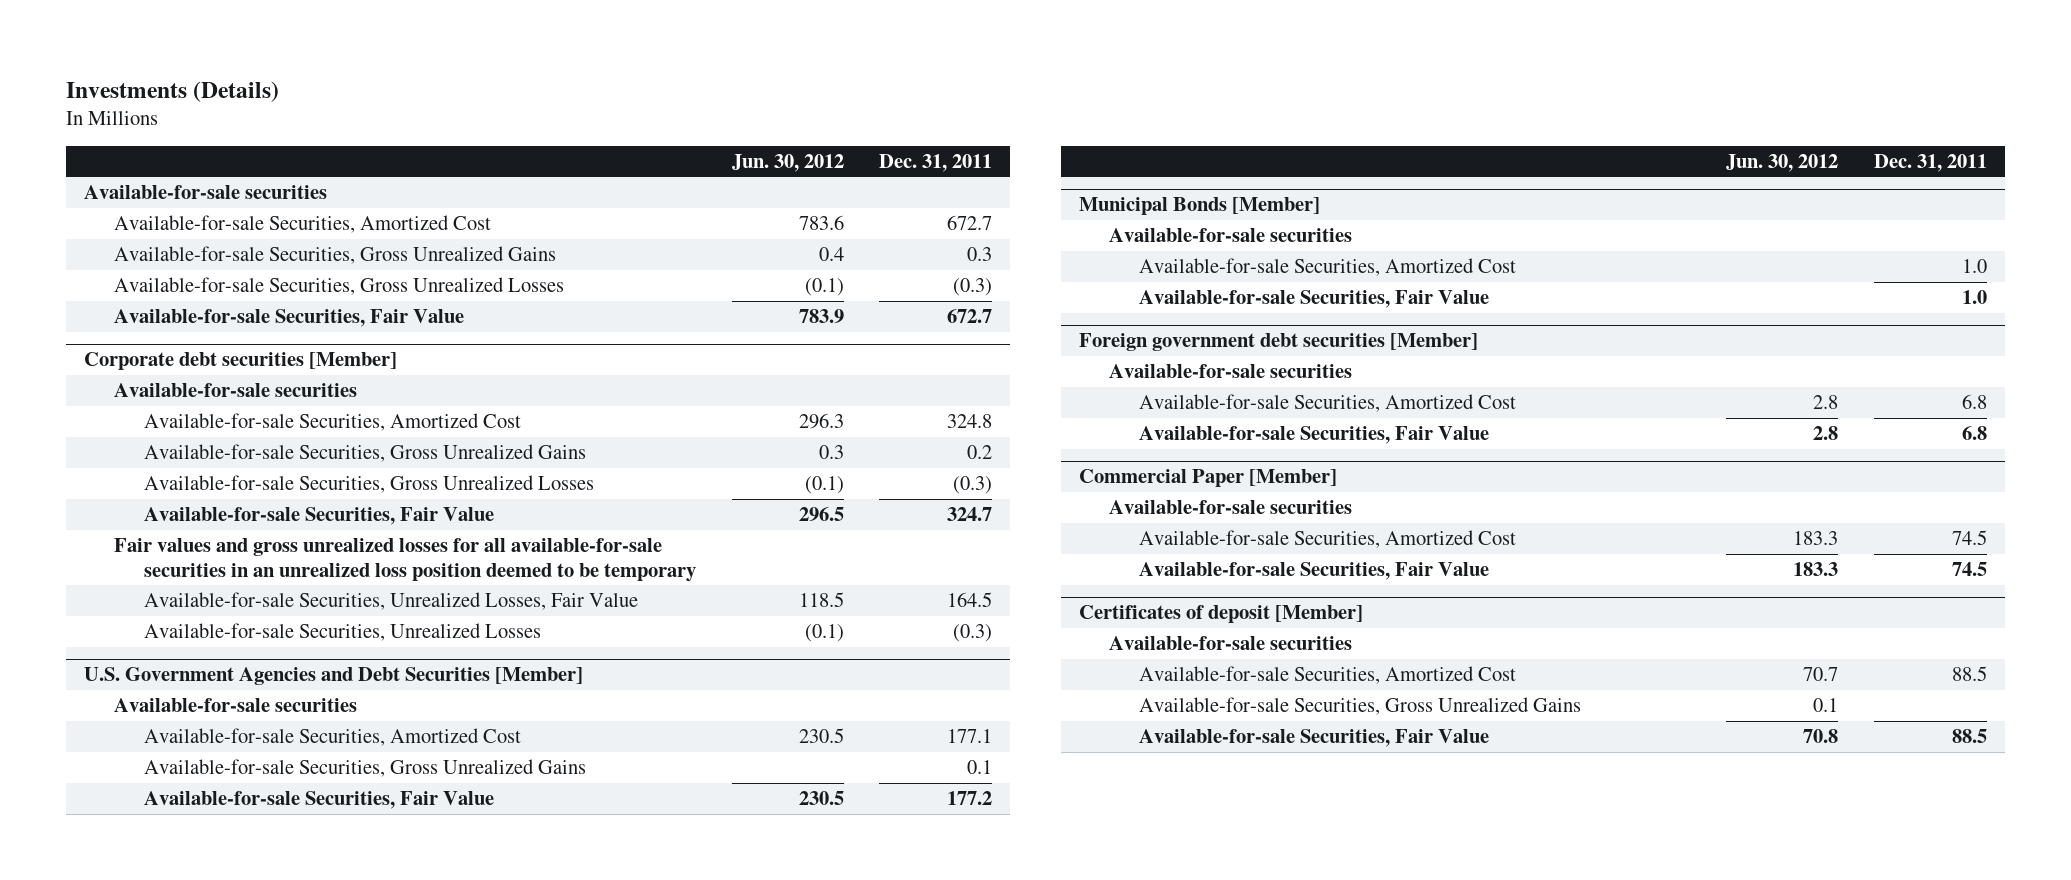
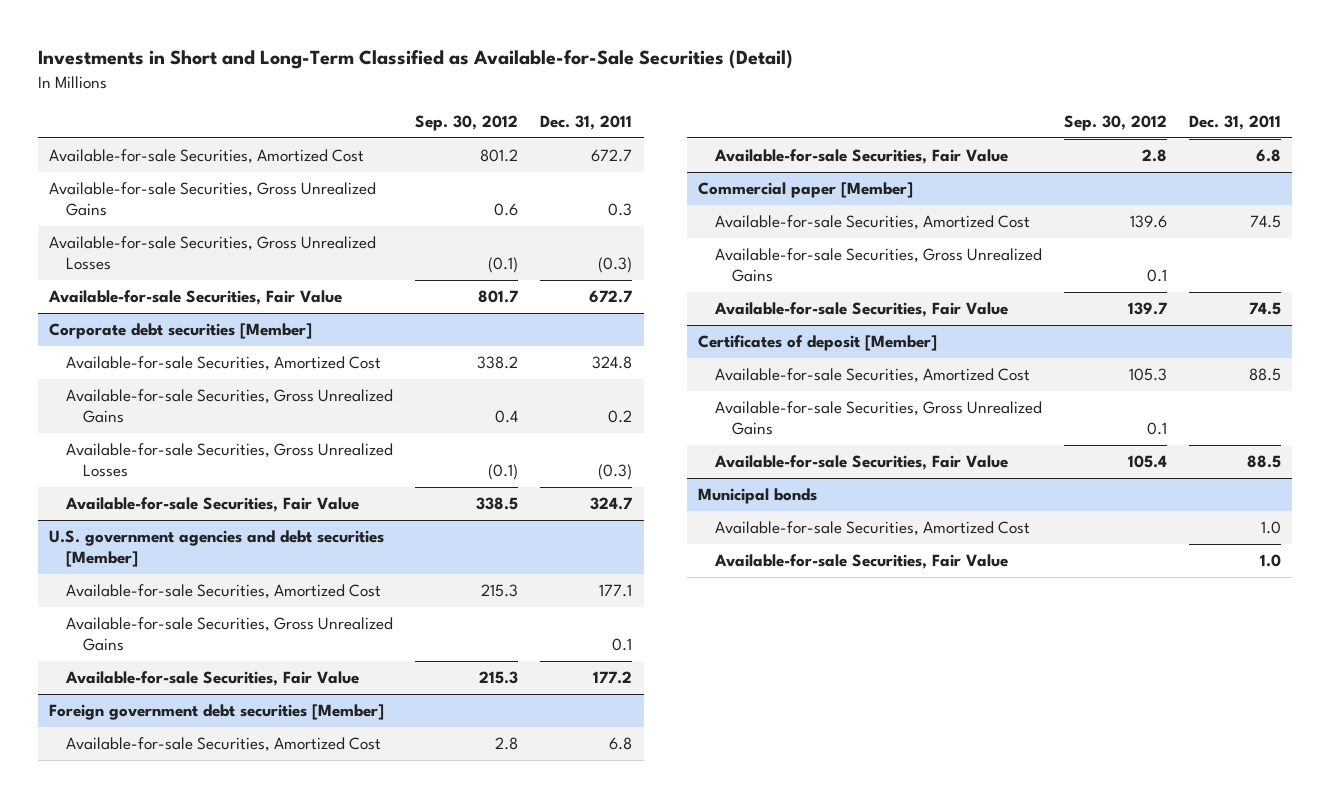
- Investments (Details)
+ Investments in Short and Long-Term Classified as Available-for-Sale Securities (Detail)
- | Jun. 30, 2012 | Dec. 31, 2011
+ | Sep. 30, 2012 | Dec. 31, 2011
- Available-for-sale securities
@ Corporate debt securities [Member]
- Available-for-sale securities
- Fair values and gross unrealized losses for all available-for-sale securities in an unrealized loss position deemed to be temporary
- Available-for-sale Securities, Unrealized Losses, Fair Value | 118.5 | 164.5
- Available-for-sale Securities, Unrealized Losses | (0.1) | (0.3)
- U.S. Government Agencies and Debt Securities [Member]
- Available-for-sale securities
+ U.S. government agencies and debt securities [Member]
- Municipal Bonds [Member]
- Available-for-sale securities
- Available-for-sale Securities, Amortized Cost | | 1.0
- Available-for-sale Securities, Fair Value | | 1.0
@ Foreign government debt securities [Member]
- Available-for-sale securities
- Commercial Paper [Member]
- Available-for-sale securities
+ Commercial paper [Member]
+ Available-for-sale Securities, Gross Unrealized Gains | 0.1 |
@ Certificates of deposit [Member]
- Available-for-sale securities
+ Municipal bonds
+ Available-for-sale Securities, Amortized Cost | | 1.0
+ Available-for-sale Securities, Fair Value | | 1.0

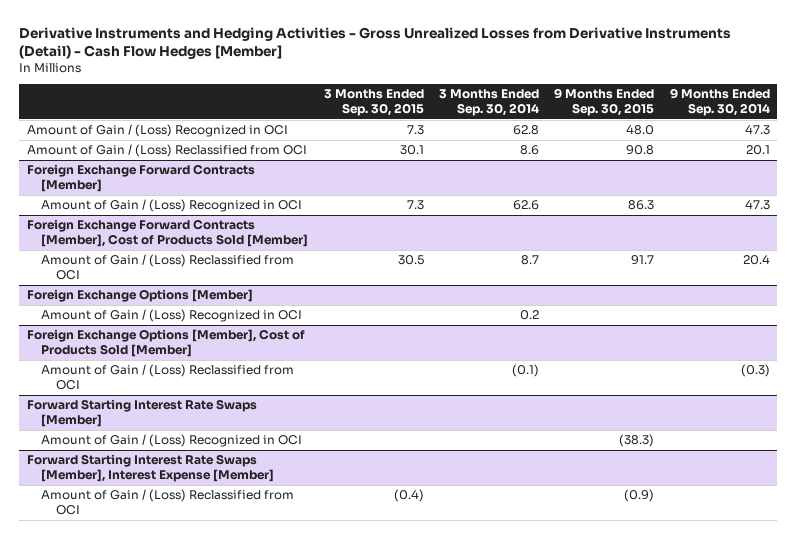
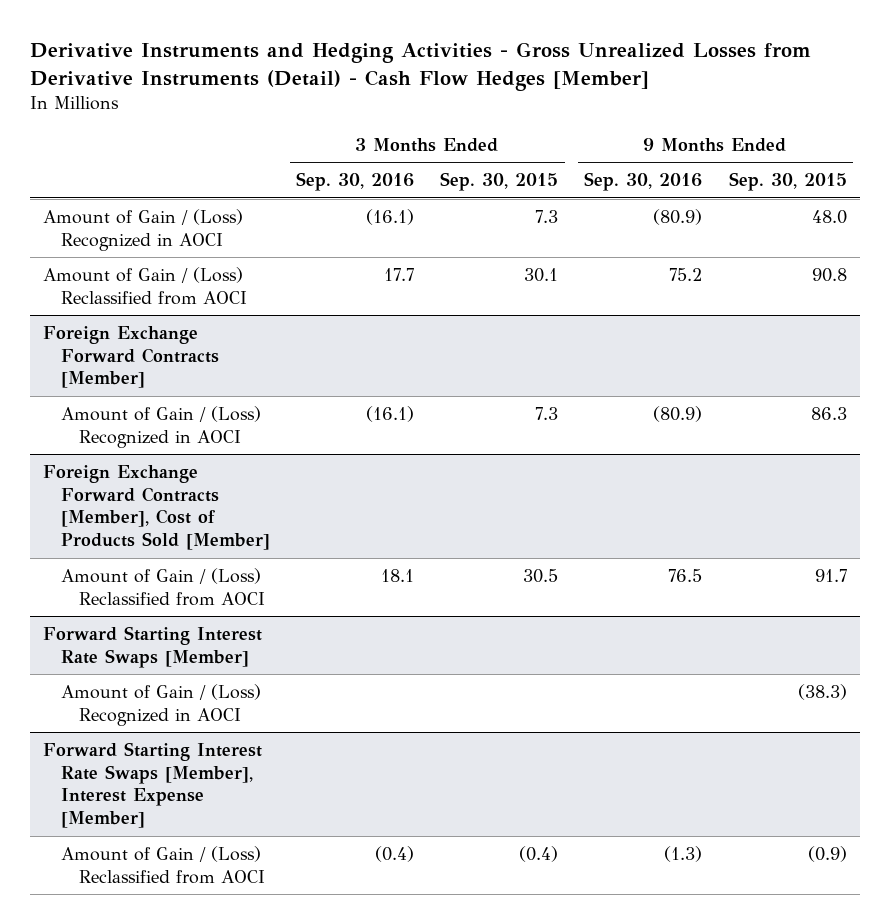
- | 3 Months Ended Sep. 30, 2015 | 3 Months Ended Sep. 30, 2014 | 9 Months Ended Sep. 30, 2015 | 9 Months Ended Sep. 30, 2014
+ | 3 Months Ended Sep. 30, 2016 | 3 Months Ended Sep. 30, 2015 | 9 Months Ended Sep. 30, 2016 | 9 Months Ended Sep. 30, 2015
- Amount of Gain / (Loss) Recognized in OCI | 7.3 | 62.8 | 48.0 | 47.3
- Amount of Gain / (Loss) Reclassified from OCI | 30.1 | 8.6 | 90.8 | 20.1
+ Amount of Gain / (Loss) Recognized in AOCI | (16.1) | 7.3 | (80.9) | 48.0
+ Amount of Gain / (Loss) Reclassified from AOCI | 17.7 | 30.1 | 75.2 | 90.8
@ Foreign Exchange Forward Contracts [Member]
- Amount of Gain / (Loss) Recognized in OCI | 7.3 | 62.6 | 86.3 | 47.3
+ Amount of Gain / (Loss) Recognized in AOCI | (16.1) | 7.3 | (80.9) | 86.3
@ Foreign Exchange Forward Contracts [Member], Cost of Products Sold [Member]
- Amount of Gain / (Loss) Reclassified from OCI | 30.5 | 8.7 | 91.7 | 20.4
- Foreign Exchange Options [Member]
- Amount of Gain / (Loss) Recognized in OCI | | 0.2 | |
- Foreign Exchange Options [Member], Cost of Products Sold [Member]
- Amount of Gain / (Loss) Reclassified from OCI | | (0.1) | | (0.3)
@ Foreign Exchange Forward Contracts [Member], Cost of Products Sold [Member]
+ Amount of Gain / (Loss) Reclassified from AOCI | 18.1 | 30.5 | 76.5 | 91.7
@ Forward Starting Interest Rate Swaps [Member]
- Amount of Gain / (Loss) Recognized in OCI | | | (38.3) |
+ Amount of Gain / (Loss) Recognized in AOCI | | | | (38.3)
@ Forward Starting Interest Rate Swaps [Member], Interest Expense [Member]
- Amount of Gain / (Loss) Reclassified from OCI | (0.4) | | (0.9) |
+ Amount of Gain / (Loss) Reclassified from AOCI | (0.4) | (0.4) | (1.3) | (0.9)

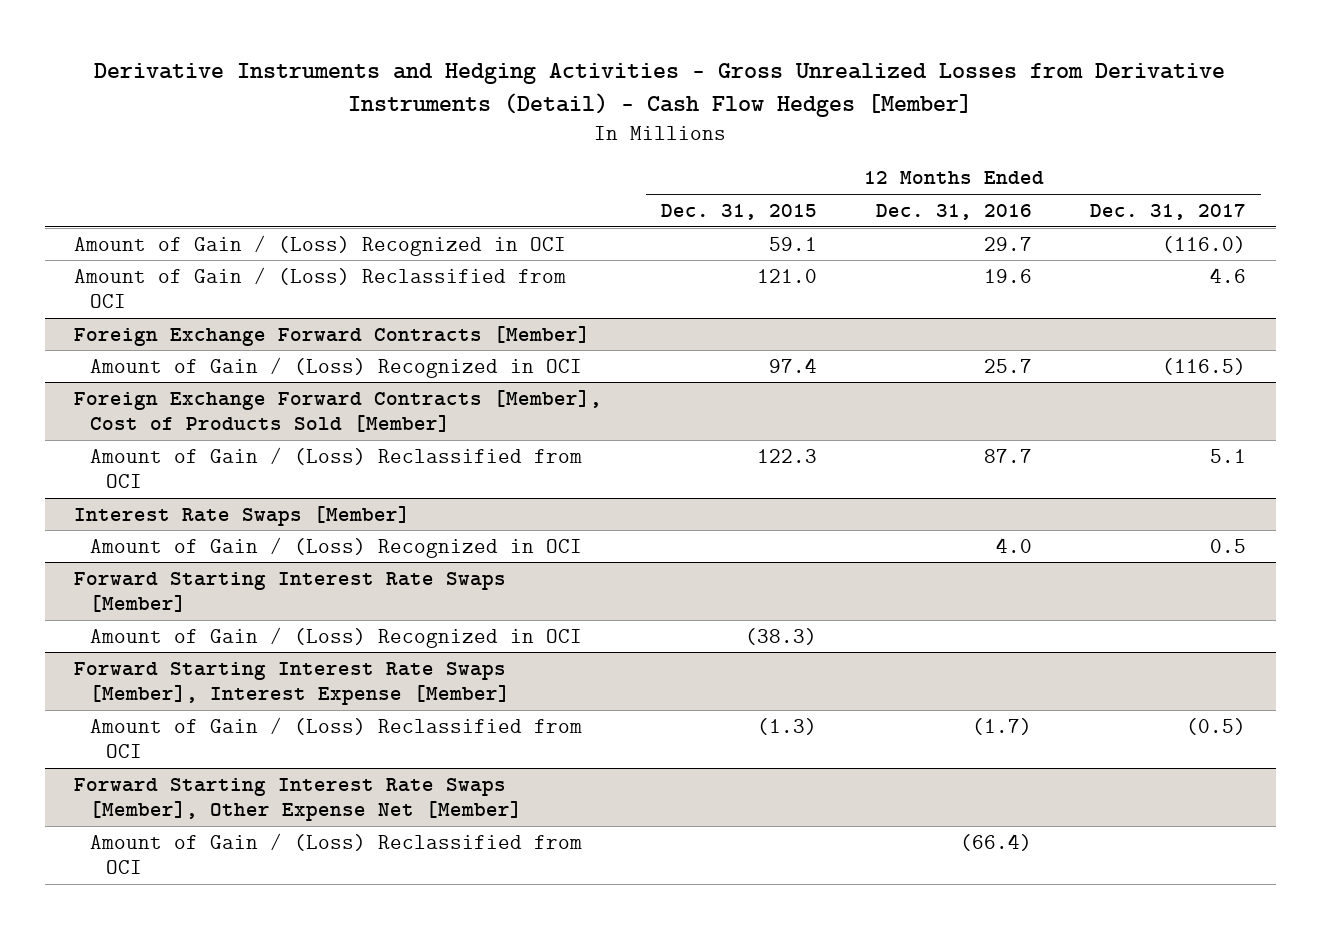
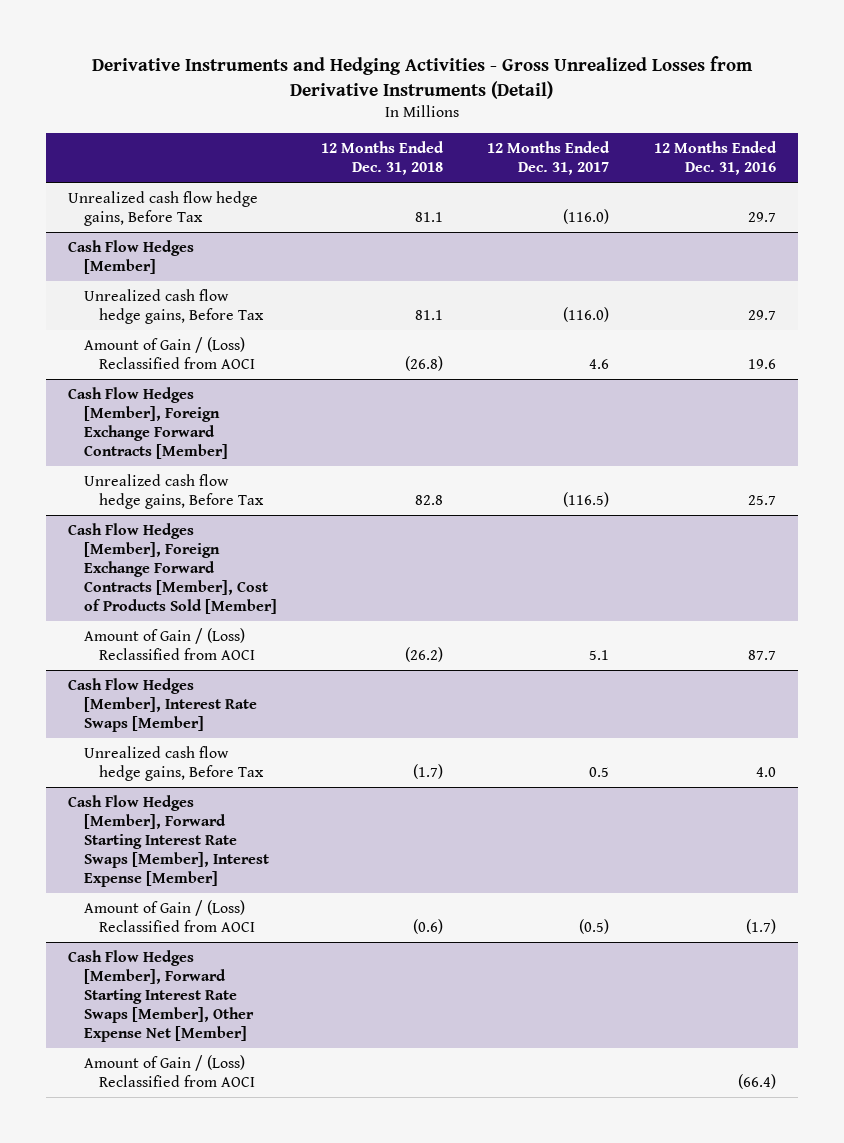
- Derivative Instruments and Hedging Activities - Gross Unrealized Losses from Derivative Instruments (Detail) - Cash Flow Hedges [Member]
+ Derivative Instruments and Hedging Activities - Gross Unrealized Losses from Derivative Instruments (Detail)
- | 12 Months Ended Dec. 31, 2015 | 12 Months Ended Dec. 31, 2016 | 12 Months Ended Dec. 31, 2017
+ | 12 Months Ended Dec. 31, 2018 | 12 Months Ended Dec. 31, 2017 | 12 Months Ended Dec. 31, 2016
- Amount of Gain / (Loss) Recognized in OCI | 59.1 | 29.7 | (116.0)
- Amount of Gain / (Loss) Reclassified from OCI | 121.0 | 19.6 | 4.6
- Foreign Exchange Forward Contracts [Member]
- Amount of Gain / (Loss) Recognized in OCI | 97.4 | 25.7 | (116.5)
- Foreign Exchange Forward Contracts [Member], Cost of Products Sold [Member]
- Amount of Gain / (Loss) Reclassified from OCI | 122.3 | 87.7 | 5.1
- Interest Rate Swaps [Member]
- Amount of Gain / (Loss) Recognized in OCI | | 4.0 | 0.5
- Forward Starting Interest Rate Swaps [Member]
- Amount of Gain / (Loss) Recognized in OCI | (38.3) | |
- Forward Starting Interest Rate Swaps [Member], Interest Expense [Member]
- Amount of Gain / (Loss) Reclassified from OCI | (1.3) | (1.7) | (0.5)
- Forward Starting Interest Rate Swaps [Member], Other Expense Net [Member]
- Amount of Gain / (Loss) Reclassified from OCI | | (66.4) |
+ Unrealized cash flow hedge gains, Before Tax | 81.1 | (116.0) | 29.7
+ Cash Flow Hedges [Member]
+ Unrealized cash flow hedge gains, Before Tax | 81.1 | (116.0) | 29.7
+ Amount of Gain / (Loss) Reclassified from AOCI | (26.8) | 4.6 | 19.6
+ Cash Flow Hedges [Member], Foreign Exchange Forward Contracts [Member]
+ Unrealized cash flow hedge gains, Before Tax | 82.8 | (116.5) | 25.7
+ Cash Flow Hedges [Member], Foreign Exchange Forward Contracts [Member], Cost of Products Sold [Member]
+ Amount of Gain / (Loss) Reclassified from AOCI | (26.2) | 5.1 | 87.7
+ Cash Flow Hedges [Member], Interest Rate Swaps [Member]
+ Unrealized cash flow hedge gains, Before Tax | (1.7) | 0.5 | 4.0
+ Cash Flow Hedges [Member], Forward Starting Interest Rate Swaps [Member], Interest Expense [Member]
+ Amount of Gain / (Loss) Reclassified from AOCI | (0.6) | (0.5) | (1.7)
+ Cash Flow Hedges [Member], Forward Starting Interest Rate Swaps [Member], Other Expense Net [Member]
+ Amount of Gain / (Loss) Reclassified from AOCI | | | (66.4)

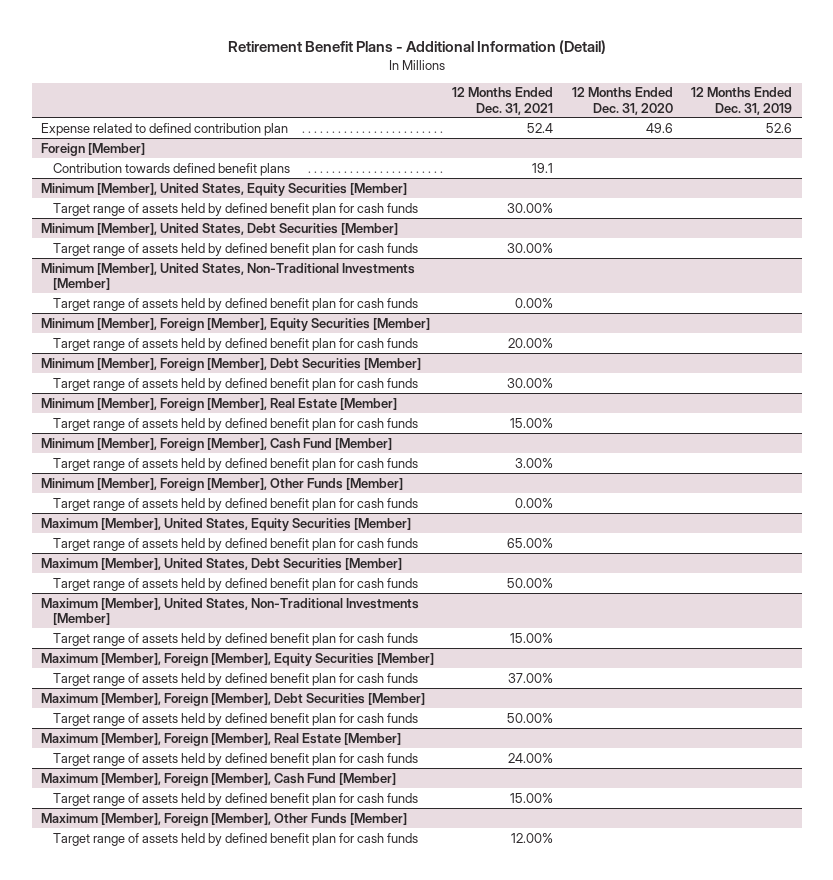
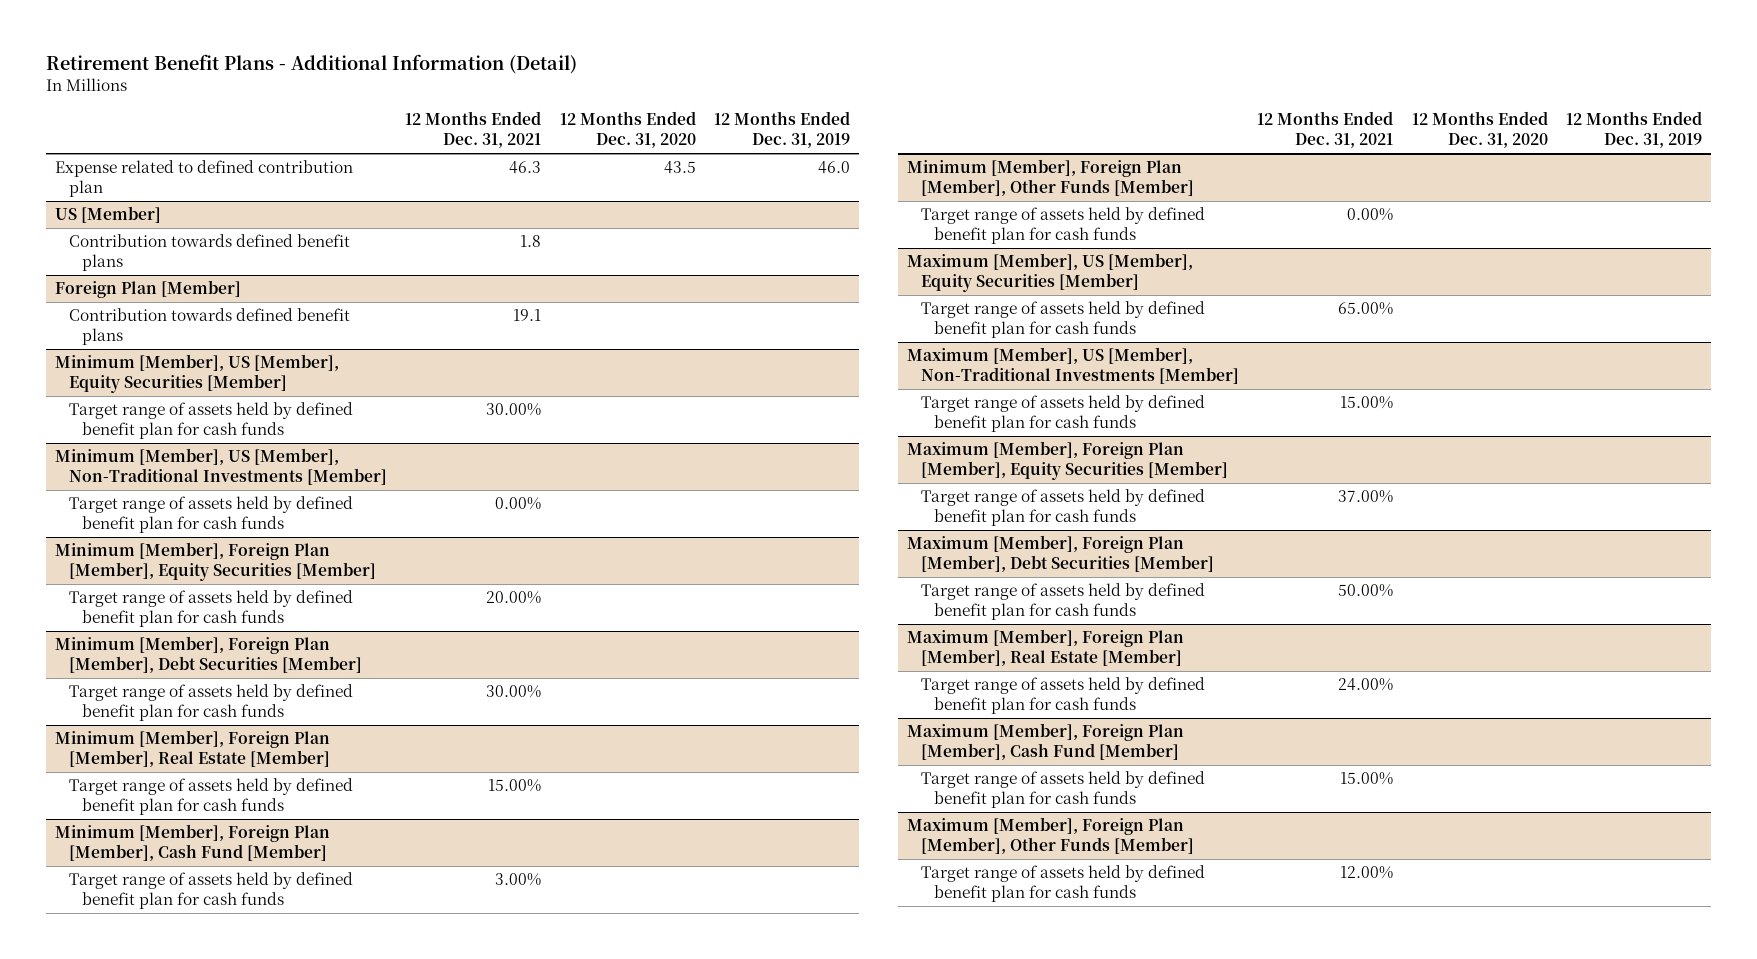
- Expense related to defined contribution plan | 52.4 | 49.6 | 52.6
- Foreign [Member]
+ Expense related to defined contribution plan | 46.3 | 43.5 | 46.0
+ US [Member]
+ Contribution towards defined benefit plans | 1.8 | |
+ Foreign Plan [Member]
- Minimum [Member], United States, Equity Securities [Member]
- Target range of assets held by defined benefit plan for cash funds | 30.00% | |
- Minimum [Member], United States, Debt Securities [Member]
+ Minimum [Member], US [Member], Equity Securities [Member]
- Minimum [Member], United States, Non-Traditional Investments [Member]
+ Minimum [Member], US [Member], Non-Traditional Investments [Member]
- Minimum [Member], Foreign [Member], Equity Securities [Member]
+ Minimum [Member], Foreign Plan [Member], Equity Securities [Member]
- Minimum [Member], Foreign [Member], Debt Securities [Member]
+ Minimum [Member], Foreign Plan [Member], Debt Securities [Member]
- Minimum [Member], Foreign [Member], Real Estate [Member]
+ Minimum [Member], Foreign Plan [Member], Real Estate [Member]
- Minimum [Member], Foreign [Member], Cash Fund [Member]
+ Minimum [Member], Foreign Plan [Member], Cash Fund [Member]
- Minimum [Member], Foreign [Member], Other Funds [Member]
+ Minimum [Member], Foreign Plan [Member], Other Funds [Member]
- Maximum [Member], United States, Equity Securities [Member]
+ Maximum [Member], US [Member], Equity Securities [Member]
- Maximum [Member], United States, Debt Securities [Member]
- Target range of assets held by defined benefit plan for cash funds | 50.00% | |
- Maximum [Member], United States, Non-Traditional Investments [Member]
+ Maximum [Member], US [Member], Non-Traditional Investments [Member]
- Maximum [Member], Foreign [Member], Equity Securities [Member]
+ Maximum [Member], Foreign Plan [Member], Equity Securities [Member]
- Maximum [Member], Foreign [Member], Debt Securities [Member]
+ Maximum [Member], Foreign Plan [Member], Debt Securities [Member]
- Maximum [Member], Foreign [Member], Real Estate [Member]
+ Maximum [Member], Foreign Plan [Member], Real Estate [Member]
- Maximum [Member], Foreign [Member], Cash Fund [Member]
+ Maximum [Member], Foreign Plan [Member], Cash Fund [Member]
- Maximum [Member], Foreign [Member], Other Funds [Member]
+ Maximum [Member], Foreign Plan [Member], Other Funds [Member]

